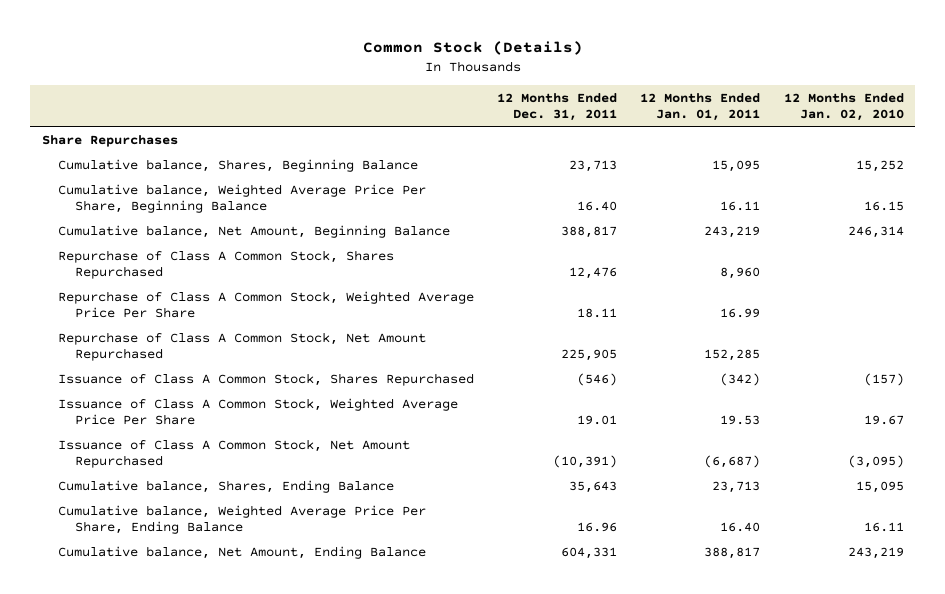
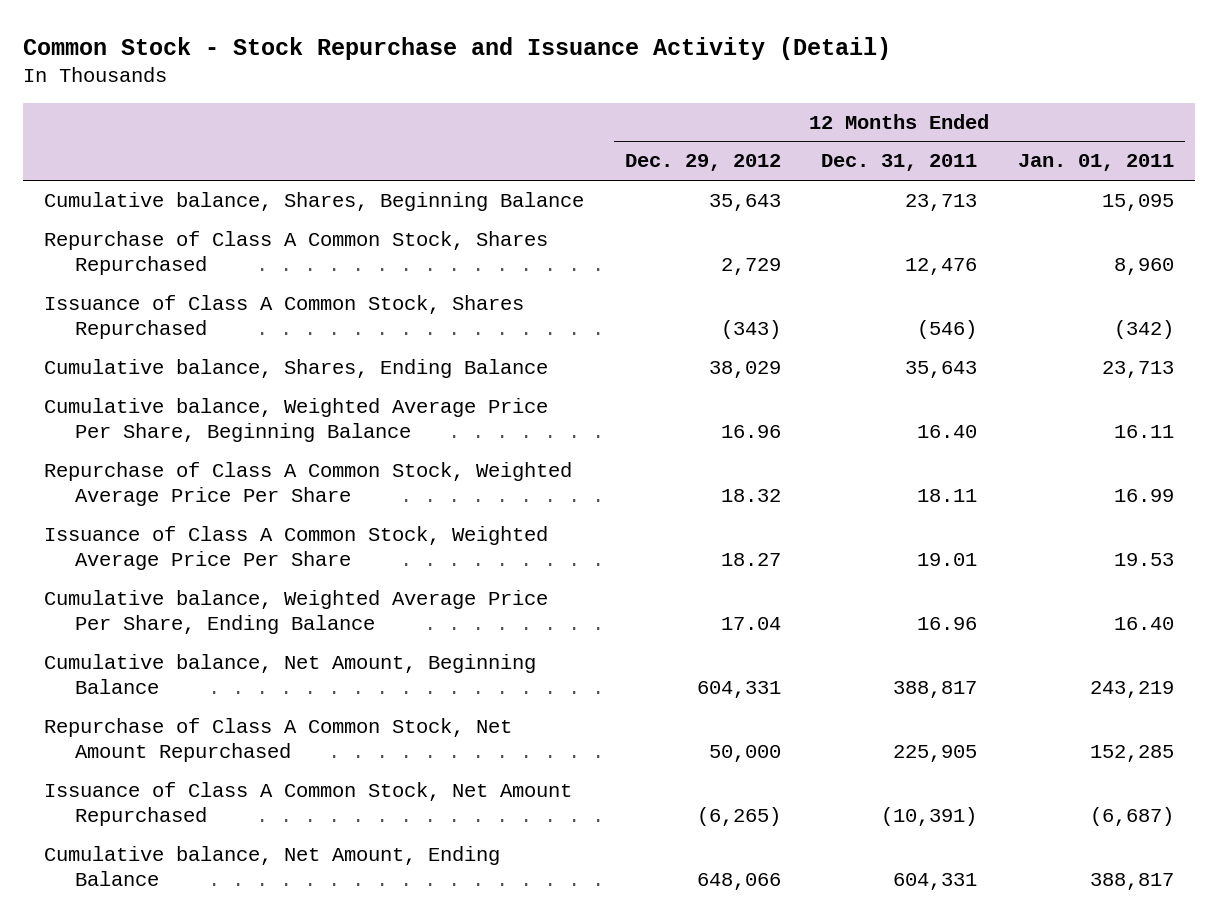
- Common Stock (Details)
+ Common Stock - Stock Repurchase and Issuance Activity (Detail)
- | 12 Months Ended Dec. 31, 2011 | 12 Months Ended Jan. 01, 2011 | 12 Months Ended Jan. 02, 2010
+ | 12 Months Ended Dec. 29, 2012 | 12 Months Ended Dec. 31, 2011 | 12 Months Ended Jan. 01, 2011
- Share Repurchases
moved down: Cumulative balance, Weighted Average Price Per Share, Beginning Balance | 16.96 | 16.40 | 16.11
moved down: Repurchase of Class A Common Stock, Weighted Average Price Per Share | 18.32 | 18.11 | 16.99
moved down: Issuance of Class A Common Stock, Weighted Average Price Per Share | 18.27 | 19.01 | 19.53
moved down: Cumulative balance, Net Amount, Beginning Balance | 604,331 | 388,817 | 243,219
moved down: Repurchase of Class A Common Stock, Net Amount Repurchased | 50,000 | 225,905 | 152,285
moved down: Issuance of Class A Common Stock, Net Amount Repurchased | (6,265) | (10,391) | (6,687)

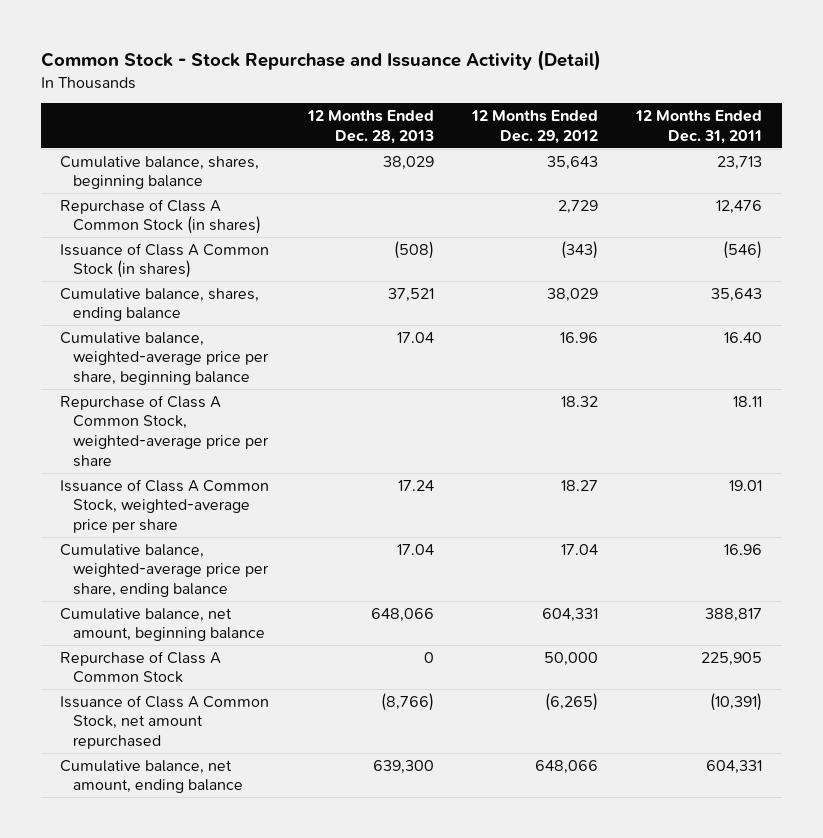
- | 12 Months Ended Dec. 29, 2012 | 12 Months Ended Dec. 31, 2011 | 12 Months Ended Jan. 01, 2011
+ | 12 Months Ended Dec. 28, 2013 | 12 Months Ended Dec. 29, 2012 | 12 Months Ended Dec. 31, 2011
- Cumulative balance, Shares, Beginning Balance | 35,643 | 23,713 | 15,095
- Repurchase of Class A Common Stock, Shares Repurchased | 2,729 | 12,476 | 8,960
- Issuance of Class A Common Stock, Shares Repurchased | (343) | (546) | (342)
- Cumulative balance, Shares, Ending Balance | 38,029 | 35,643 | 23,713
- Cumulative balance, Weighted Average Price Per Share, Beginning Balance | 16.96 | 16.40 | 16.11
- Repurchase of Class A Common Stock, Weighted Average Price Per Share | 18.32 | 18.11 | 16.99
- Issuance of Class A Common Stock, Weighted Average Price Per Share | 18.27 | 19.01 | 19.53
- Cumulative balance, Weighted Average Price Per Share, Ending Balance | 17.04 | 16.96 | 16.40
- Cumulative balance, Net Amount, Beginning Balance | 604,331 | 388,817 | 243,219
- Repurchase of Class A Common Stock, Net Amount Repurchased | 50,000 | 225,905 | 152,285
- Issuance of Class A Common Stock, Net Amount Repurchased | (6,265) | (10,391) | (6,687)
- Cumulative balance, Net Amount, Ending Balance | 648,066 | 604,331 | 388,817
+ Cumulative balance, shares, beginning balance | 38,029 | 35,643 | 23,713
+ Repurchase of Class A Common Stock (in shares) | | 2,729 | 12,476
+ Issuance of Class A Common Stock (in shares) | (508) | (343) | (546)
+ Cumulative balance, shares, ending balance | 37,521 | 38,029 | 35,643
+ Cumulative balance, weighted-average price per share, beginning balance | 17.04 | 16.96 | 16.40
+ Repurchase of Class A Common Stock, weighted-average price per share | | 18.32 | 18.11
+ Issuance of Class A Common Stock, weighted-average price per share | 17.24 | 18.27 | 19.01
+ Cumulative balance, weighted-average price per share, ending balance | 17.04 | 17.04 | 16.96
+ Cumulative balance, net amount, beginning balance | 648,066 | 604,331 | 388,817
+ Repurchase of Class A Common Stock | 0 | 50,000 | 225,905
+ Issuance of Class A Common Stock, net amount repurchased | (8,766) | (6,265) | (10,391)
+ Cumulative balance, net amount, ending balance | 639,300 | 648,066 | 604,331

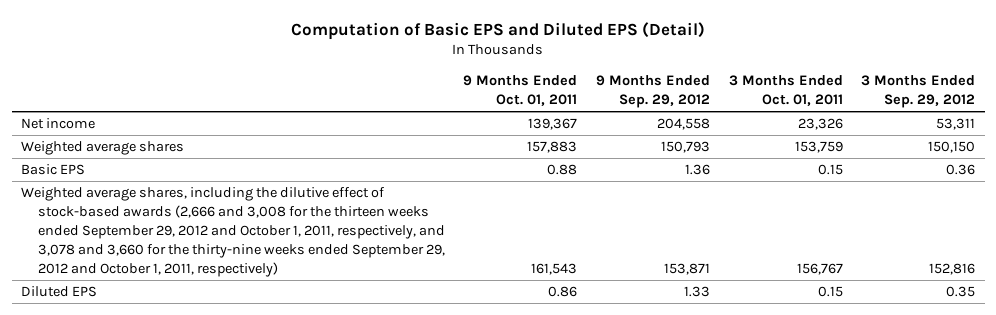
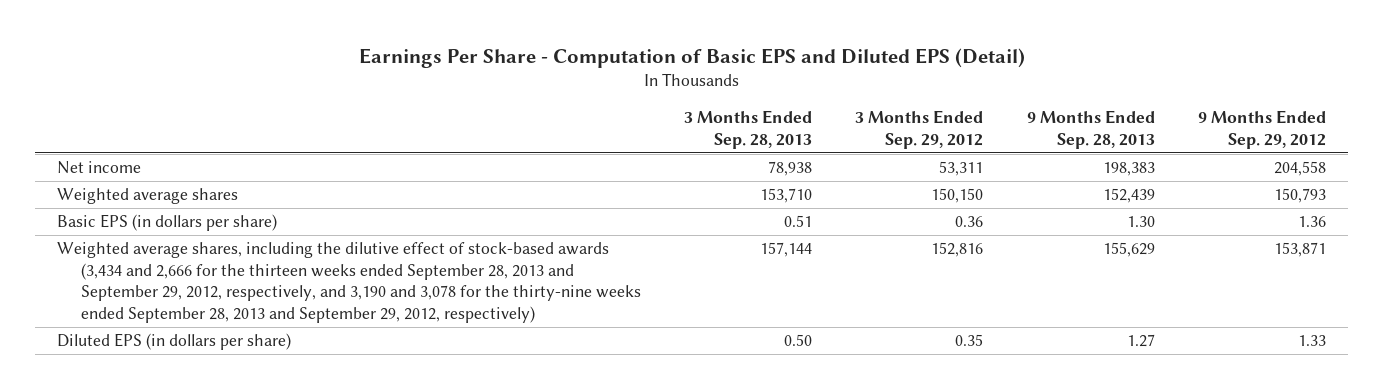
- Computation of Basic EPS and Diluted EPS (Detail)
+ Earnings Per Share - Computation of Basic EPS and Diluted EPS (Detail)
- | 9 Months Ended Oct. 01, 2011 | 9 Months Ended Sep. 29, 2012 | 3 Months Ended Oct. 01, 2011 | 3 Months Ended Sep. 29, 2012
+ | 3 Months Ended Sep. 28, 2013 | 3 Months Ended Sep. 29, 2012 | 9 Months Ended Sep. 28, 2013 | 9 Months Ended Sep. 29, 2012
- Basic EPS | 0.88 | 1.36 | 0.15 | 0.36
- Weighted average shares, including the dilutive effect of stock-based awards (2,666 and 3,008 for the thirteen weeks ended September 29, 2012 and October 1, 2011, respectively, and 3,078 and 3,660 for the thirty-nine weeks ended September 29, 2012 and October 1, 2011, respectively) | 161,543 | 153,871 | 156,767 | 152,816
- Diluted EPS | 0.86 | 1.33 | 0.15 | 0.35
+ Basic EPS (in dollars per share) | 0.51 | 0.36 | 1.30 | 1.36
+ Weighted average shares, including the dilutive effect of stock-based awards (3,434 and 2,666 for the thirteen weeks ended September 28, 2013 and September 29, 2012, respectively, and 3,190 and 3,078 for the thirty-nine weeks ended September 28, 2013 and September 29, 2012, respectively) | 157,144 | 152,816 | 155,629 | 153,871
+ Diluted EPS (in dollars per share) | 0.50 | 0.35 | 1.27 | 1.33

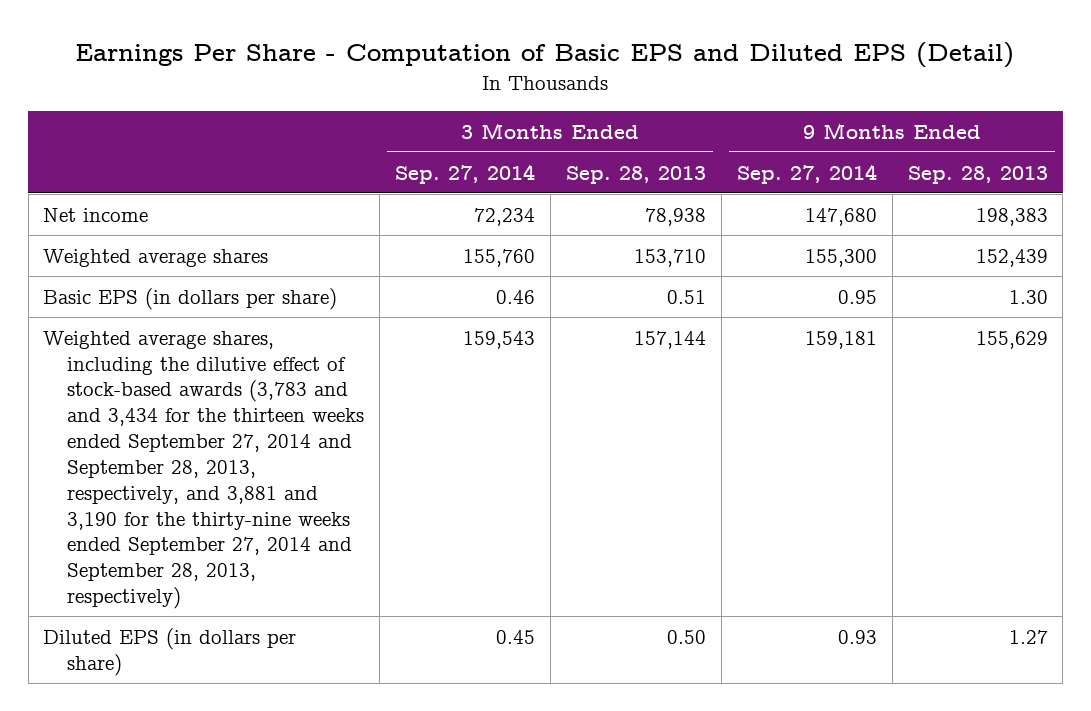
- | 3 Months Ended Sep. 28, 2013 | 3 Months Ended Sep. 29, 2012 | 9 Months Ended Sep. 28, 2013 | 9 Months Ended Sep. 29, 2012
+ | 3 Months Ended Sep. 27, 2014 | 3 Months Ended Sep. 28, 2013 | 9 Months Ended Sep. 27, 2014 | 9 Months Ended Sep. 28, 2013
- Weighted average shares, including the dilutive effect of stock-based awards (3,434 and 2,666 for the thirteen weeks ended September 28, 2013 and September 29, 2012, respectively, and 3,190 and 3,078 for the thirty-nine weeks ended September 28, 2013 and September 29, 2012, respectively) | 157,144 | 152,816 | 155,629 | 153,871
+ Weighted average shares, including the dilutive effect of stock-based awards (3,783 and and 3,434 for the thirteen weeks ended September 27, 2014 and September 28, 2013, respectively, and 3,881 and 3,190 for the thirty-nine weeks ended September 27, 2014 and September 28, 2013, respectively) | 159,543 | 157,144 | 159,181 | 155,629

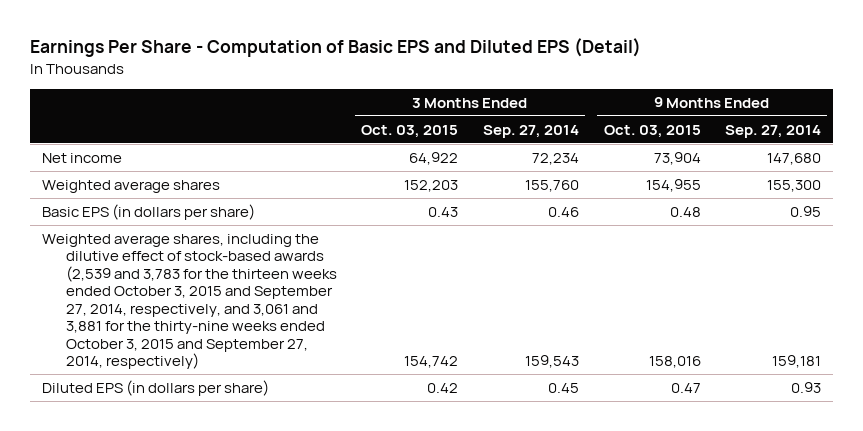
- | 3 Months Ended Sep. 27, 2014 | 3 Months Ended Sep. 28, 2013 | 9 Months Ended Sep. 27, 2014 | 9 Months Ended Sep. 28, 2013
+ | 3 Months Ended Oct. 03, 2015 | 3 Months Ended Sep. 27, 2014 | 9 Months Ended Oct. 03, 2015 | 9 Months Ended Sep. 27, 2014
- Weighted average shares, including the dilutive effect of stock-based awards (3,783 and and 3,434 for the thirteen weeks ended September 27, 2014 and September 28, 2013, respectively, and 3,881 and 3,190 for the thirty-nine weeks ended September 27, 2014 and September 28, 2013, respectively) | 159,543 | 157,144 | 159,181 | 155,629
+ Weighted average shares, including the dilutive effect of stock-based awards (2,539 and 3,783 for the thirteen weeks ended October 3, 2015 and September 27, 2014, respectively, and 3,061 and 3,881 for the thirty-nine weeks ended October 3, 2015 and September 27, 2014, respectively) | 154,742 | 159,543 | 158,016 | 159,181

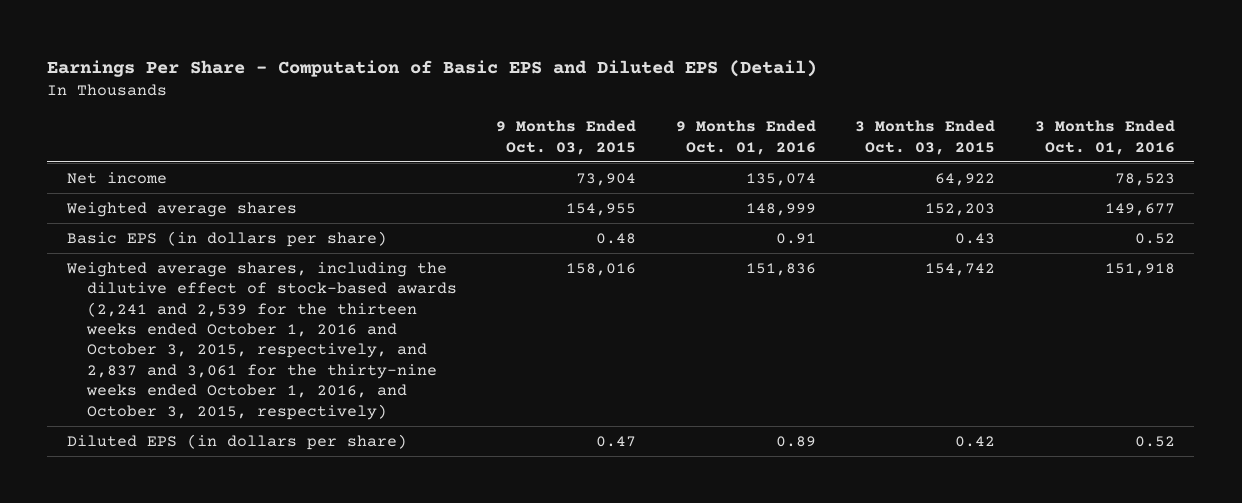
- | 3 Months Ended Oct. 03, 2015 | 3 Months Ended Sep. 27, 2014 | 9 Months Ended Oct. 03, 2015 | 9 Months Ended Sep. 27, 2014
+ | 9 Months Ended Oct. 03, 2015 | 9 Months Ended Oct. 01, 2016 | 3 Months Ended Oct. 03, 2015 | 3 Months Ended Oct. 01, 2016
- Weighted average shares, including the dilutive effect of stock-based awards (2,539 and 3,783 for the thirteen weeks ended October 3, 2015 and September 27, 2014, respectively, and 3,061 and 3,881 for the thirty-nine weeks ended October 3, 2015 and September 27, 2014, respectively) | 154,742 | 159,543 | 158,016 | 159,181
+ Weighted average shares, including the dilutive effect of stock-based awards (2,241 and 2,539 for the thirteen weeks ended October 1, 2016 and October 3, 2015, respectively, and 2,837 and 3,061 for the thirty-nine weeks ended October 1, 2016, and October 3, 2015, respectively) | 158,016 | 151,836 | 154,742 | 151,918

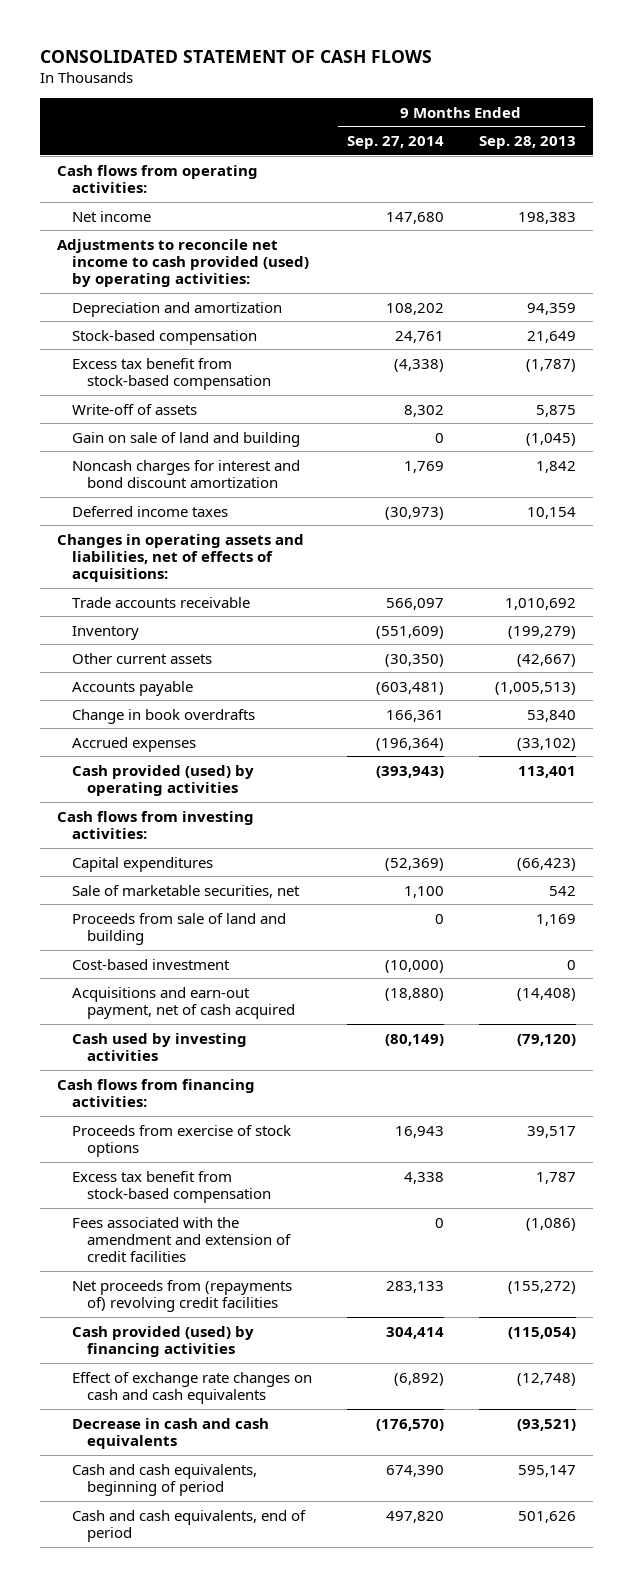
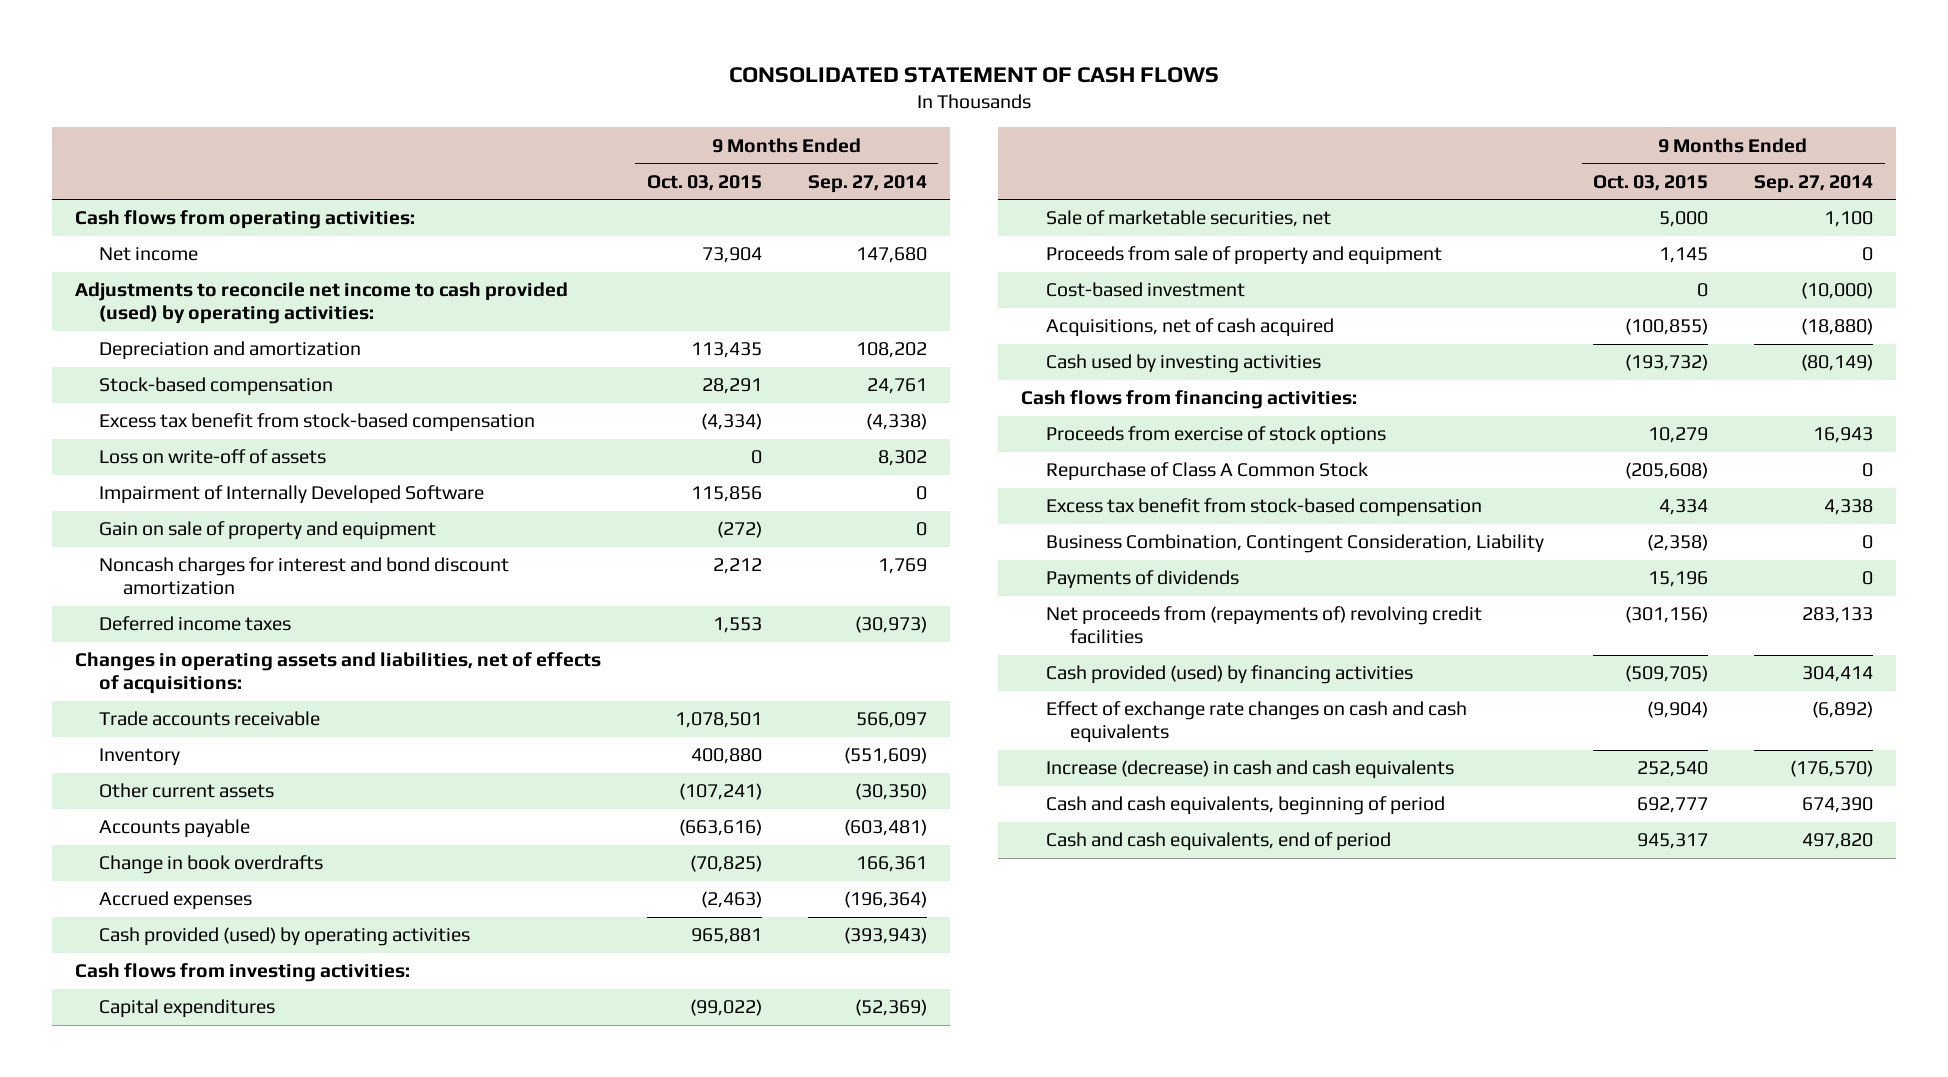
- | 9 Months Ended Sep. 27, 2014 | 9 Months Ended Sep. 28, 2013
+ | 9 Months Ended Oct. 03, 2015 | 9 Months Ended Sep. 27, 2014
- Write-off of assets | 8,302 | 5,875
- Gain on sale of land and building | 0 | (1,045)
+ Loss on write-off of assets | 0 | 8,302
+ Impairment of Internally Developed Software | 115,856 | 0
+ Gain on sale of property and equipment | (272) | 0
- Proceeds from sale of land and building | 0 | 1,169
+ Proceeds from sale of property and equipment | 1,145 | 0
- Acquisitions and earn-out payment, net of cash acquired | (18,880) | (14,408)
+ Acquisitions, net of cash acquired | (100,855) | (18,880)
+ Repurchase of Class A Common Stock | (205,608) | 0
- Fees associated with the amendment and extension of credit facilities | 0 | (1,086)
+ Business Combination, Contingent Consideration, Liability | (2,358) | 0
+ Payments of dividends | 15,196 | 0
- Decrease in cash and cash equivalents | (176,570) | (93,521)
+ Increase (decrease) in cash and cash equivalents | 252,540 | (176,570)

